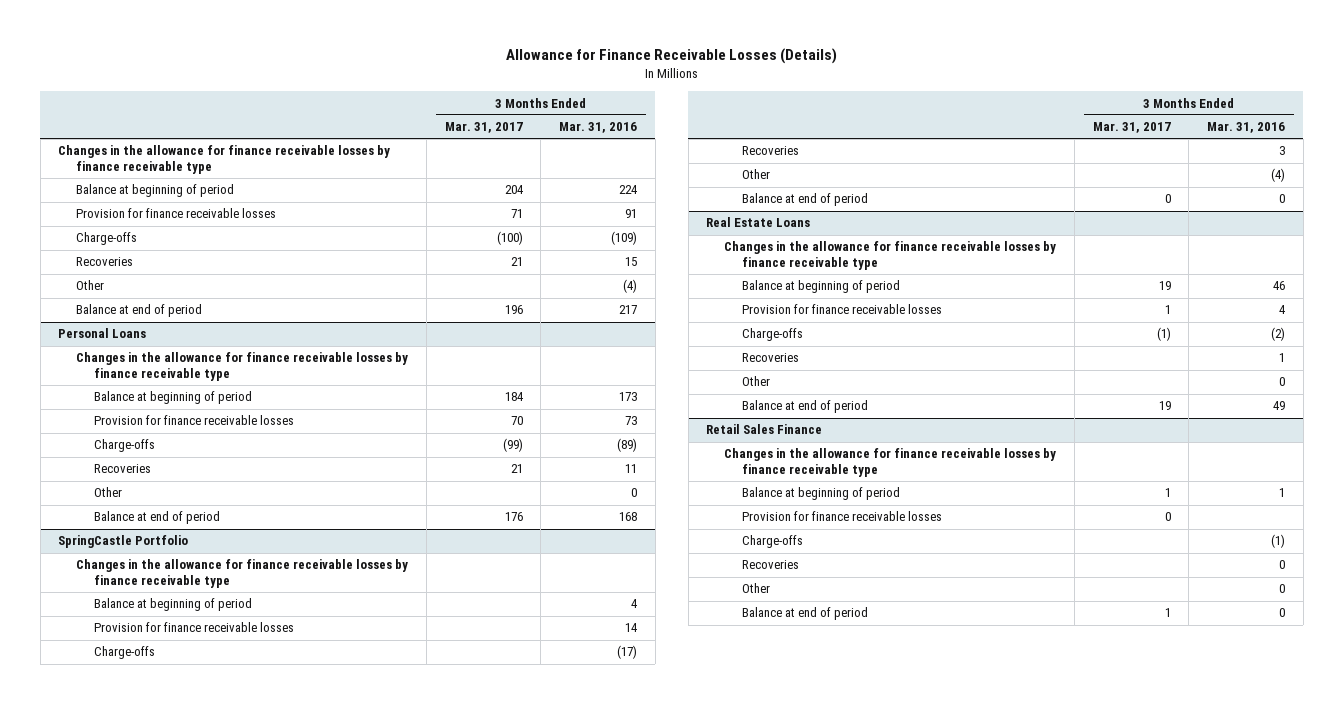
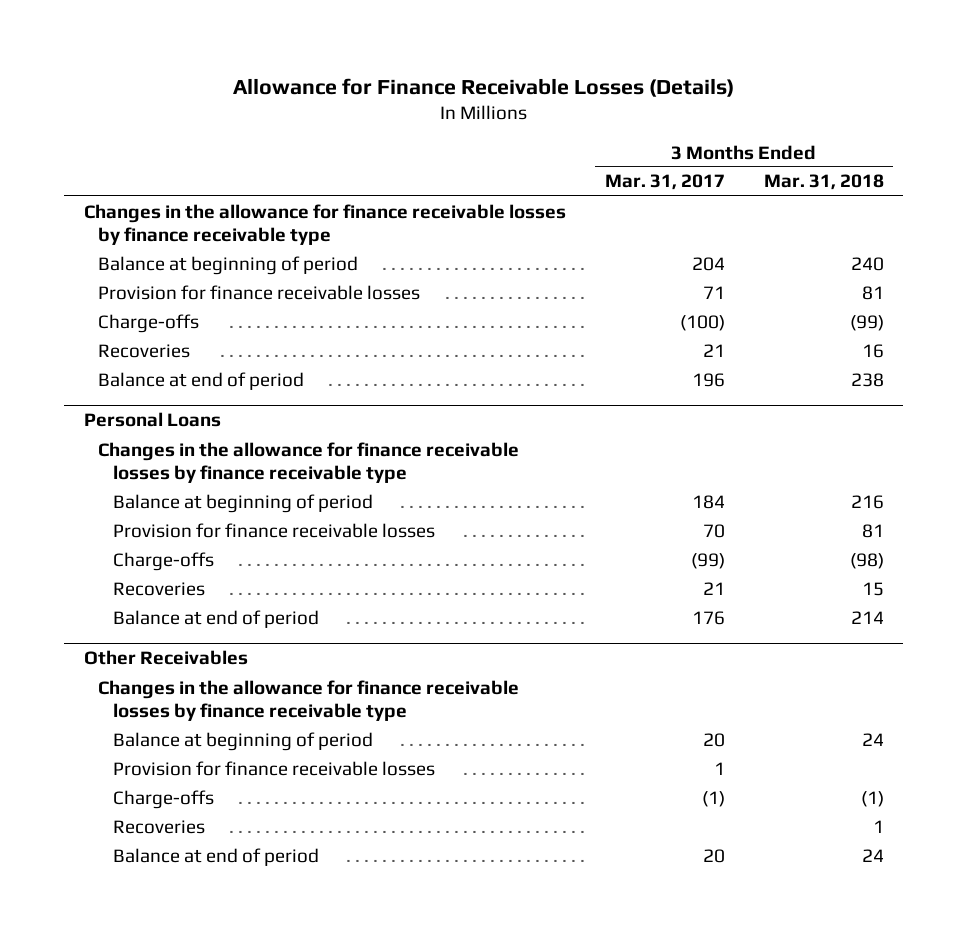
- | 3 Months Ended Mar. 31, 2017 | 3 Months Ended Mar. 31, 2016
+ | 3 Months Ended Mar. 31, 2017 | 3 Months Ended Mar. 31, 2018
- Other | | (4)
@ Personal Loans
- Other | | 0
- SpringCastle Portfolio
- Changes in the allowance for finance receivable losses by finance receivable type
- Balance at beginning of period | | 4
- Provision for finance receivable losses | | 14
- Charge-offs | | (17)
- Recoveries | | 3
- Other | | (4)
- Balance at end of period | 0 | 0
- Real Estate Loans
+ Other Receivables
- Balance at beginning of period | 19 | 46
+ Balance at beginning of period | 20 | 24
- Other | | 0
- Balance at end of period | 19 | 49
- Retail Sales Finance
- Changes in the allowance for finance receivable losses by finance receivable type
- Balance at beginning of period | 1 | 1
- Provision for finance receivable losses | 0 |
- Charge-offs | | (1)
- Recoveries | | 0
- Other | | 0
- Balance at end of period | 1 | 0
+ Balance at end of period | 20 | 24

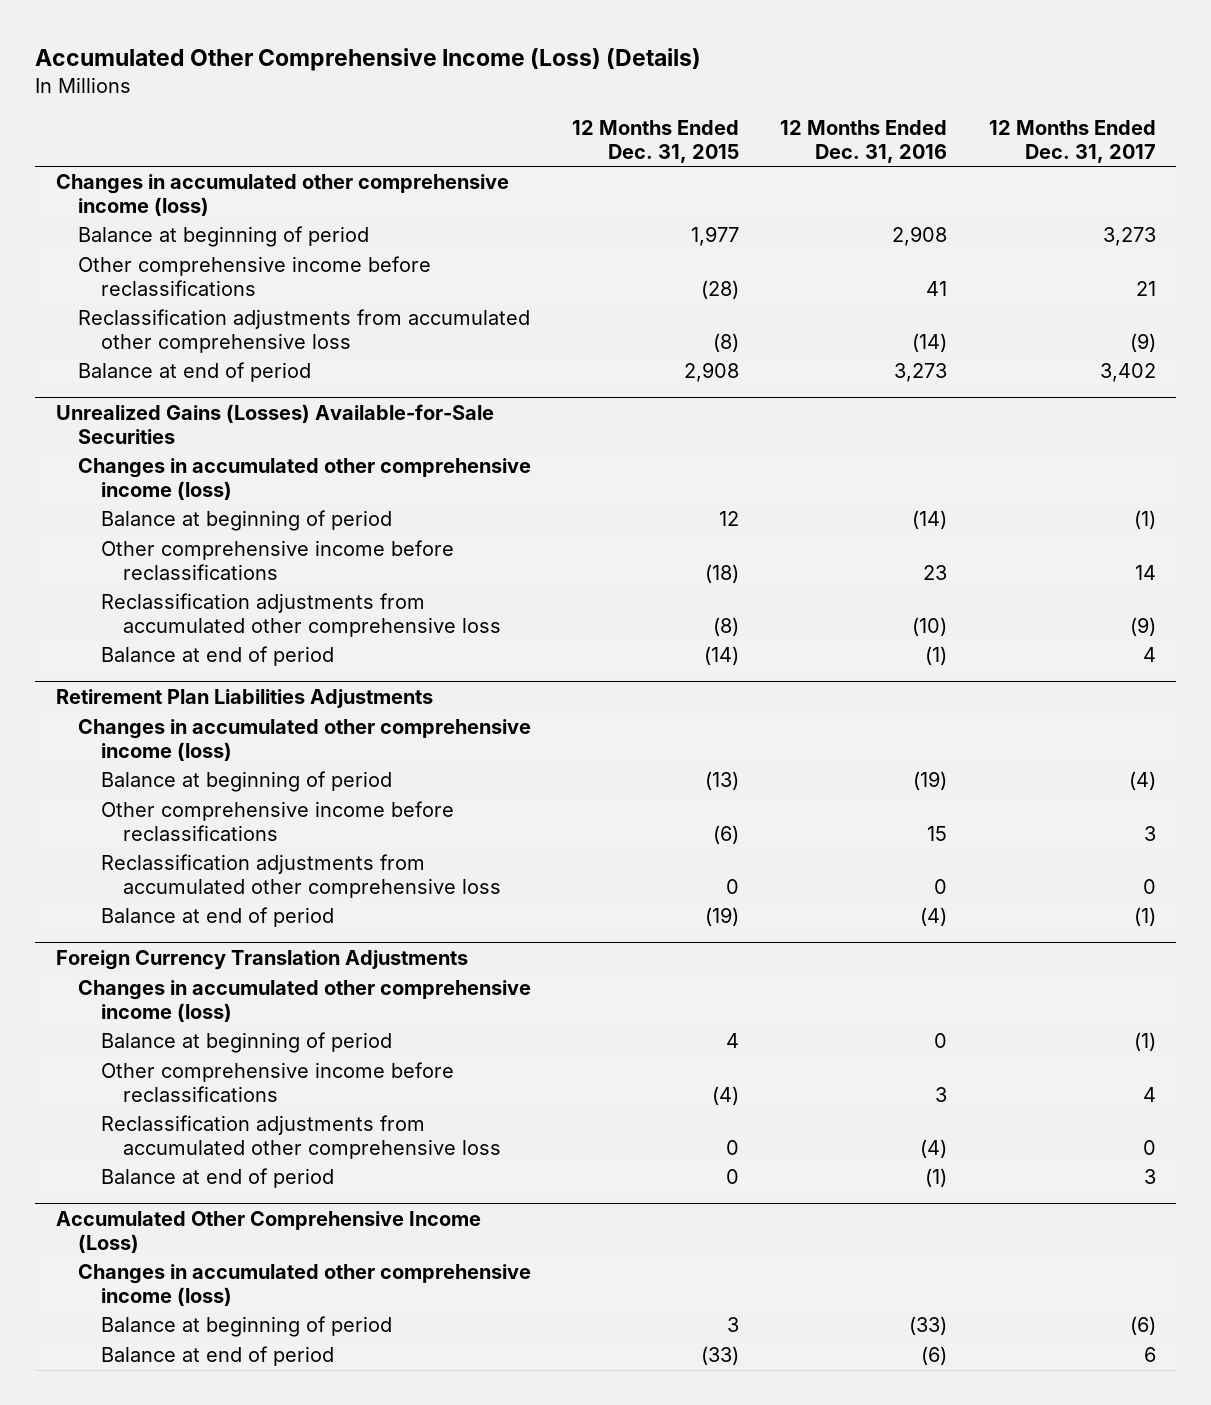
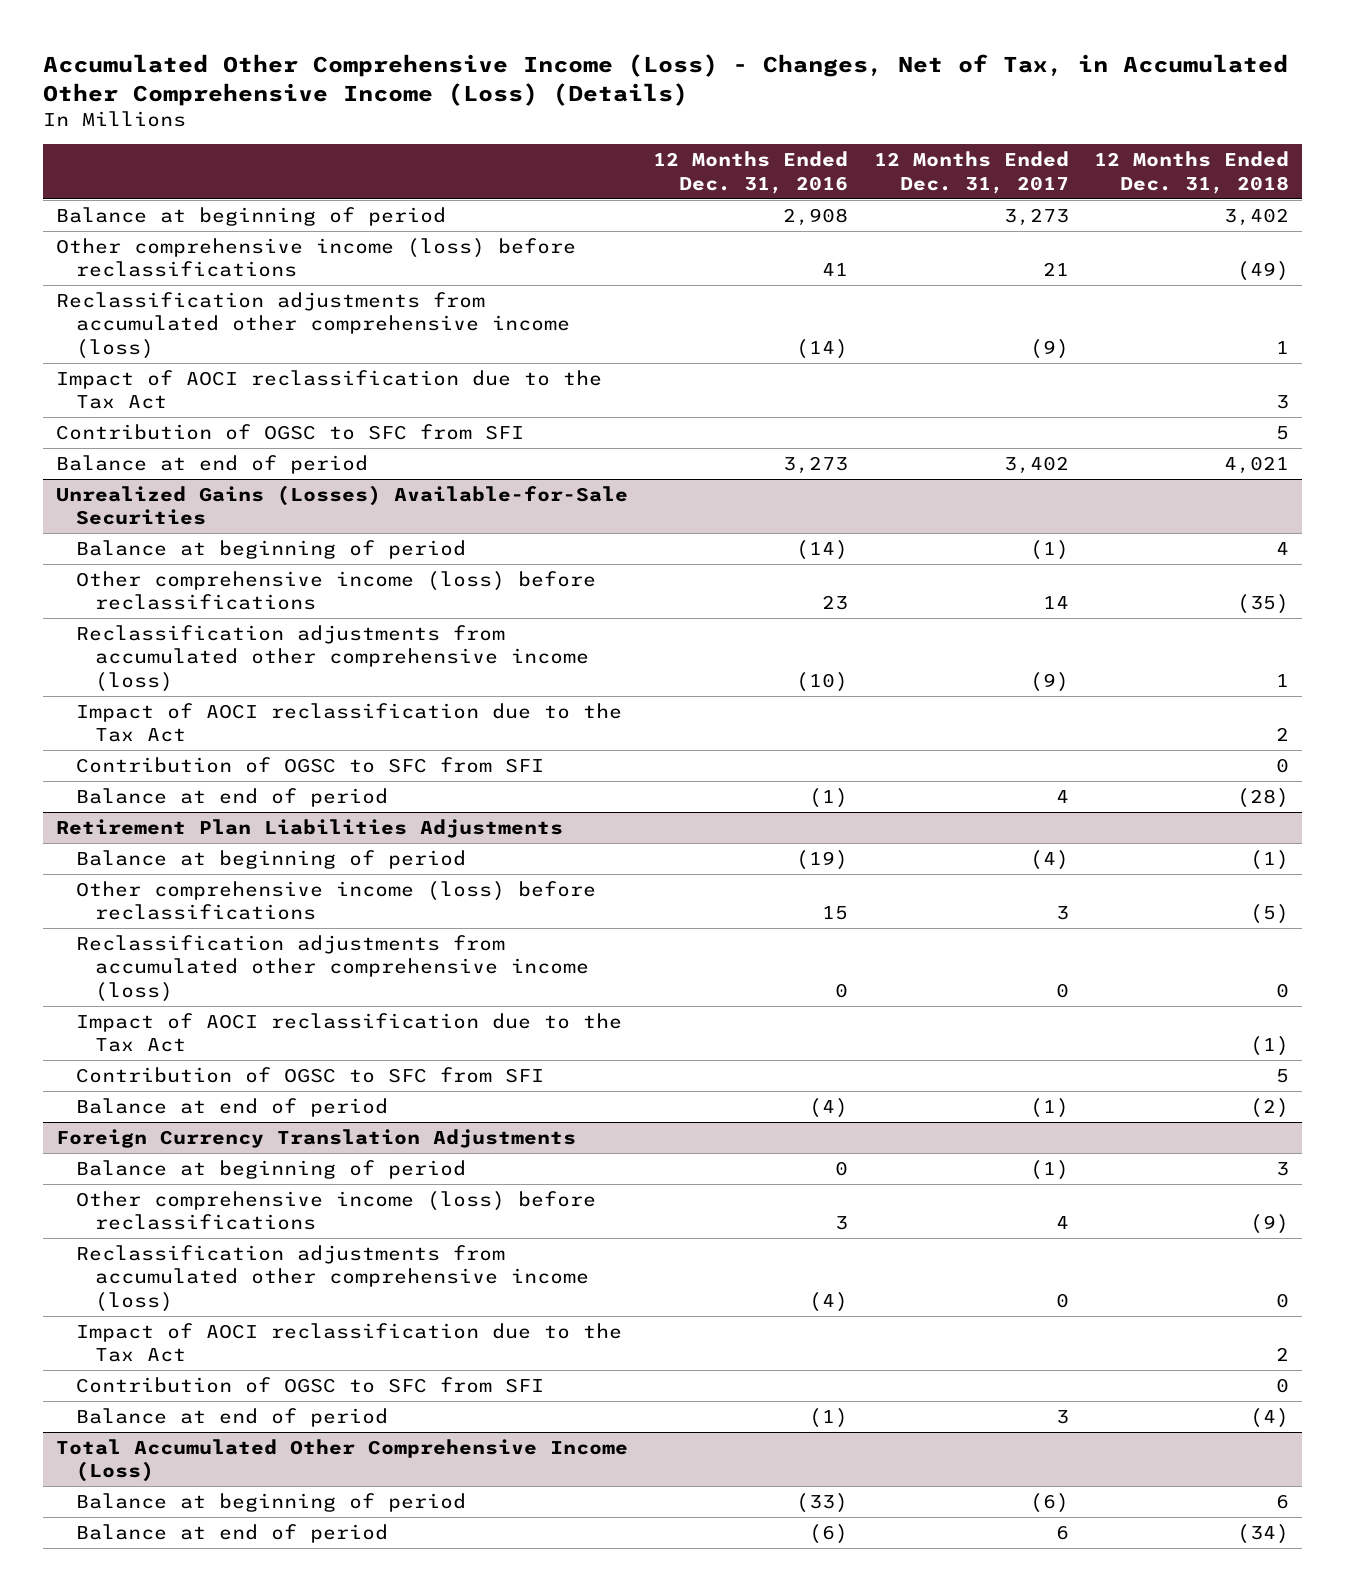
- Accumulated Other Comprehensive Income (Loss) (Details)
+ Accumulated Other Comprehensive Income (Loss) - Changes, Net of Tax, in Accumulated Other Comprehensive Income (Loss) (Details)
- | 12 Months Ended Dec. 31, 2015 | 12 Months Ended Dec. 31, 2016 | 12 Months Ended Dec. 31, 2017
+ | 12 Months Ended Dec. 31, 2016 | 12 Months Ended Dec. 31, 2017 | 12 Months Ended Dec. 31, 2018
- Changes in accumulated other comprehensive income (loss)
- Other comprehensive income before reclassifications | (28) | 41 | 21
- Reclassification adjustments from accumulated other comprehensive loss | (8) | (14) | (9)
+ Other comprehensive income (loss) before reclassifications | 41 | 21 | (49)
+ Reclassification adjustments from accumulated other comprehensive income (loss) | (14) | (9) | 1
+ Impact of AOCI reclassification due to the Tax Act | | | 3
+ Contribution of OGSC to SFC from SFI | | | 5
@ Unrealized Gains (Losses) Available-for-Sale Securities
- Changes in accumulated other comprehensive income (loss)
- Other comprehensive income before reclassifications | (18) | 23 | 14
- Reclassification adjustments from accumulated other comprehensive loss | (8) | (10) | (9)
+ Other comprehensive income (loss) before reclassifications | 23 | 14 | (35)
+ Reclassification adjustments from accumulated other comprehensive income (loss) | (10) | (9) | 1
+ Impact of AOCI reclassification due to the Tax Act | | | 2
+ Contribution of OGSC to SFC from SFI | | | 0
@ Retirement Plan Liabilities Adjustments
- Changes in accumulated other comprehensive income (loss)
- Other comprehensive income before reclassifications | (6) | 15 | 3
- Reclassification adjustments from accumulated other comprehensive loss | 0 | 0 | 0
+ Other comprehensive income (loss) before reclassifications | 15 | 3 | (5)
+ Reclassification adjustments from accumulated other comprehensive income (loss) | 0 | 0 | 0
+ Impact of AOCI reclassification due to the Tax Act | | | (1)
+ Contribution of OGSC to SFC from SFI | | | 5
@ Foreign Currency Translation Adjustments
- Changes in accumulated other comprehensive income (loss)
- Other comprehensive income before reclassifications | (4) | 3 | 4
- Reclassification adjustments from accumulated other comprehensive loss | 0 | (4) | 0
+ Other comprehensive income (loss) before reclassifications | 3 | 4 | (9)
+ Reclassification adjustments from accumulated other comprehensive income (loss) | (4) | 0 | 0
+ Impact of AOCI reclassification due to the Tax Act | | | 2
+ Contribution of OGSC to SFC from SFI | | | 0
- Accumulated Other Comprehensive Income (Loss)
- Changes in accumulated other comprehensive income (loss)
+ Total Accumulated Other Comprehensive Income (Loss)

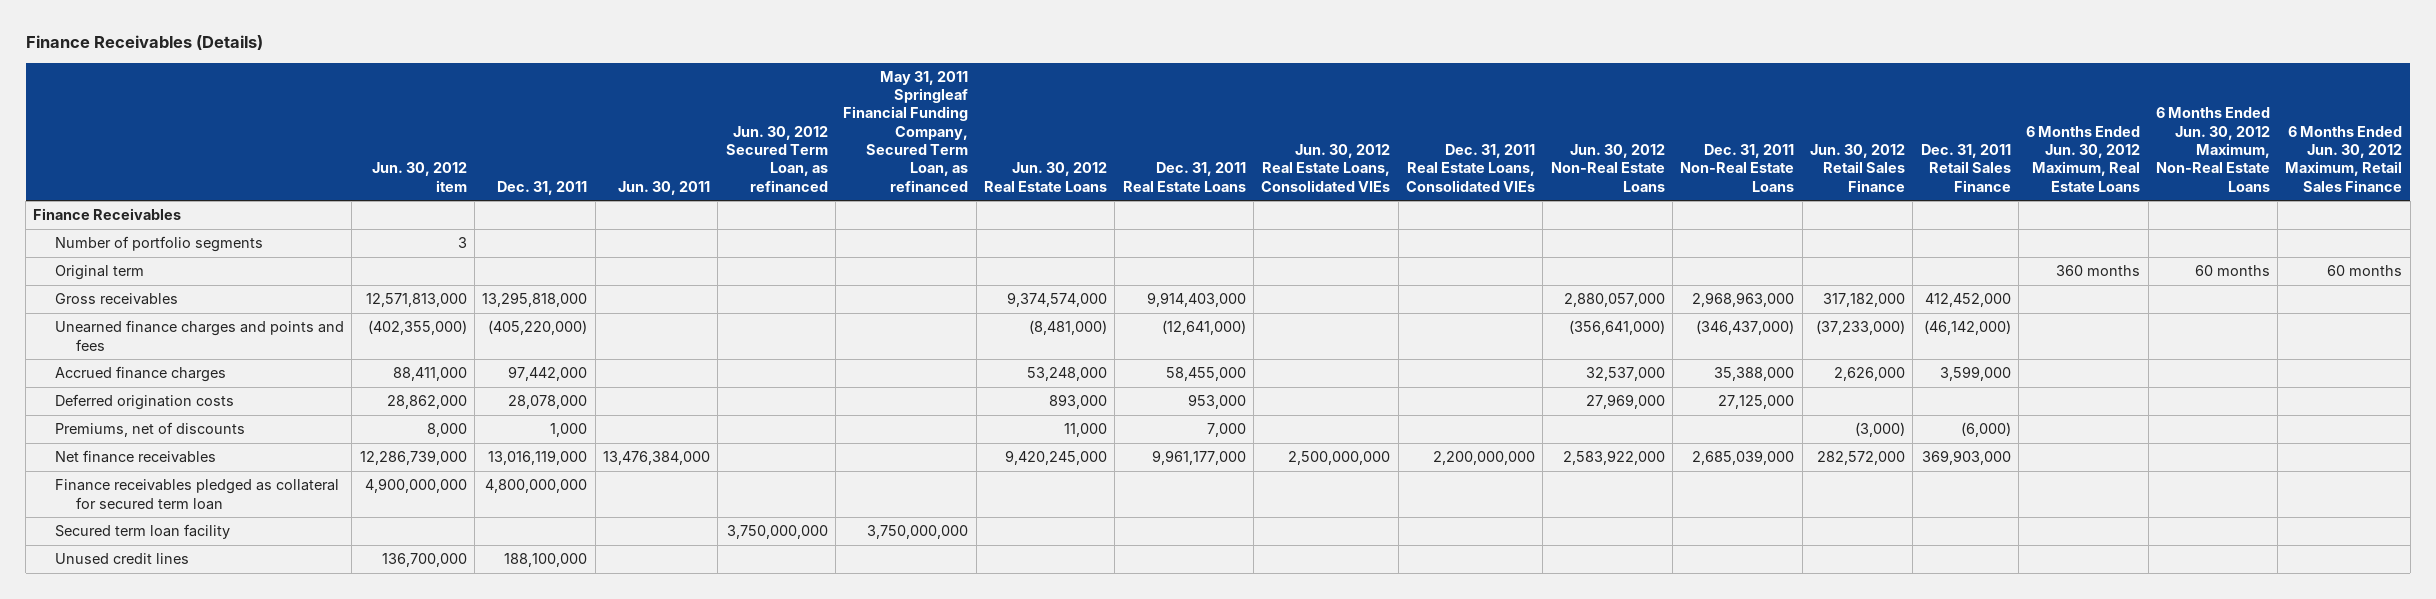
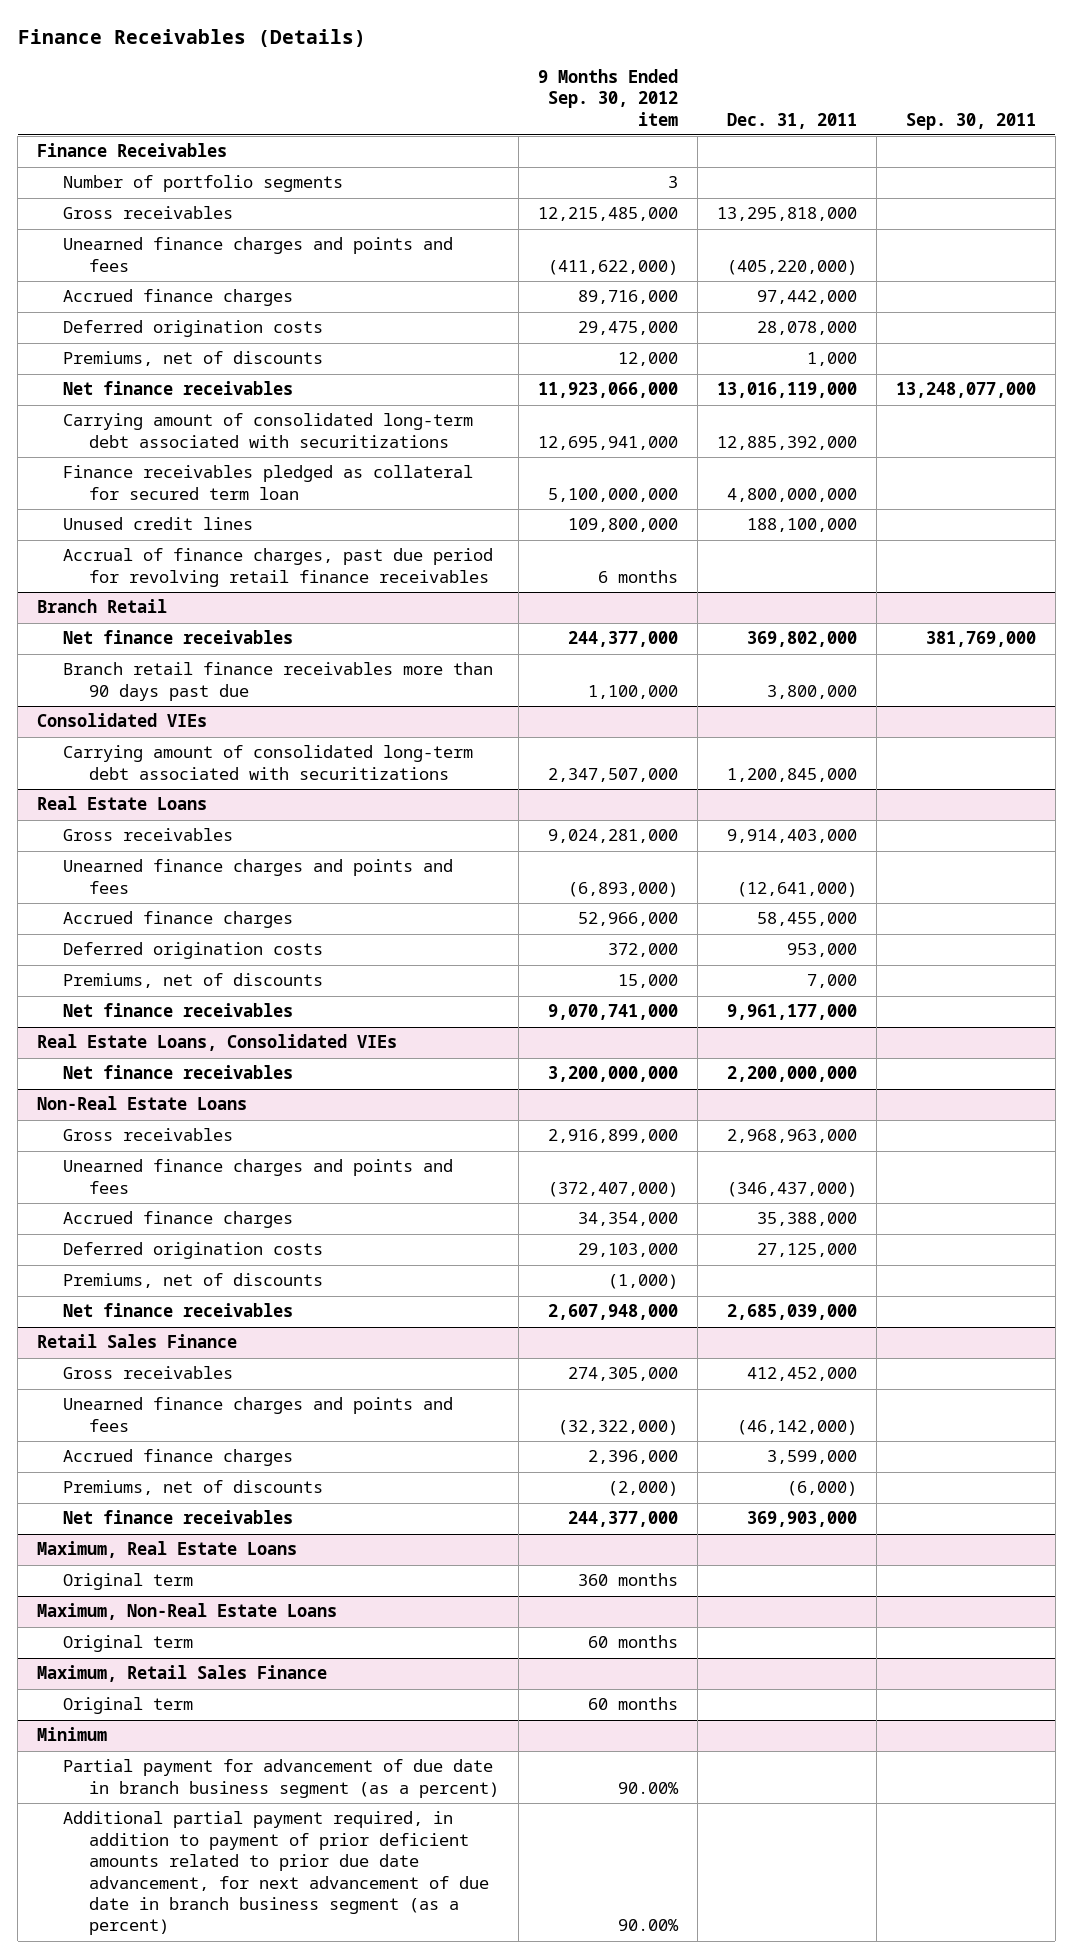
- | Jun. 30, 2012 item | Dec. 31, 2011 | Jun. 30, 2011 | Jun. 30, 2012 Secured Term Loan, as refinanced | May 31, 2011 Springleaf Financial Funding Company, Secured Term Loan, as refinanced | Jun. 30, 2012 Real Estate Loans | Dec. 31, 2011 Real Estate Loans | Jun. 30, 2012 Real Estate Loans, Consolidated VIEs | Dec. 31, 2011 Real Estate Loans, Consolidated VIEs | Jun. 30, 2012 Non-Real Estate Loans | Dec. 31, 2011 Non-Real Estate Loans | Jun. 30, 2012 Retail Sales Finance | Dec. 31, 2011 Retail Sales Finance | 6 Months Ended Jun. 30, 2012 Maximum, Real Estate Loans | 6 Months Ended Jun. 30, 2012 Maximum, Non-Real Estate Loans | 6 Months Ended Jun. 30, 2012 Maximum, Retail Sales Finance
+ | 9 Months Ended Sep. 30, 2012 item | Dec. 31, 2011 | Sep. 30, 2011
- Original term | | | | | | | | | | | | | | 360 months | 60 months | 60 months
+ Carrying amount of consolidated long-term debt associated with securitizations | 12,695,941,000 | 12,885,392,000 |
- Secured term loan facility | | | | 3,750,000,000 | 3,750,000,000 | | | | | | | | | | |
+ Accrual of finance charges, past due period for revolving retail finance receivables | 6 months | |
+ Branch Retail
+ Net finance receivables | 244,377,000 | 369,802,000 | 381,769,000
+ Branch retail finance receivables more than 90 days past due | 1,100,000 | 3,800,000 |
+ Consolidated VIEs
+ Carrying amount of consolidated long-term debt associated with securitizations | 2,347,507,000 | 1,200,845,000 |
+ Real Estate Loans
+ Gross receivables | 9,024,281,000 | 9,914,403,000 |
+ Unearned finance charges and points and fees | (6,893,000) | (12,641,000) |
+ Accrued finance charges | 52,966,000 | 58,455,000 |
+ Deferred origination costs | 372,000 | 953,000 |
+ Premiums, net of discounts | 15,000 | 7,000 |
+ Net finance receivables | 9,070,741,000 | 9,961,177,000 |
+ Real Estate Loans, Consolidated VIEs
+ Net finance receivables | 3,200,000,000 | 2,200,000,000 |
+ Non-Real Estate Loans
+ Gross receivables | 2,916,899,000 | 2,968,963,000 |
+ Unearned finance charges and points and fees | (372,407,000) | (346,437,000) |
+ Accrued finance charges | 34,354,000 | 35,388,000 |
+ Deferred origination costs | 29,103,000 | 27,125,000 |
+ Premiums, net of discounts | (1,000) | |
+ Net finance receivables | 2,607,948,000 | 2,685,039,000 |
+ Retail Sales Finance
+ Gross receivables | 274,305,000 | 412,452,000 |
+ Unearned finance charges and points and fees | (32,322,000) | (46,142,000) |
+ Accrued finance charges | 2,396,000 | 3,599,000 |
+ Premiums, net of discounts | (2,000) | (6,000) |
+ Net finance receivables | 244,377,000 | 369,903,000 |
+ Maximum, Real Estate Loans
+ Original term | 360 months | |
+ Maximum, Non-Real Estate Loans
+ Original term | 60 months | |
+ Maximum, Retail Sales Finance
+ Original term | 60 months | |
+ Minimum
+ Partial payment for advancement of due date in branch business segment (as a percent) | 90.00% | |
+ Additional partial payment required, in addition to payment of prior deficient amounts related to prior due date advancement, for next advancement of due date in branch business segment (as a percent) | 90.00% | |

